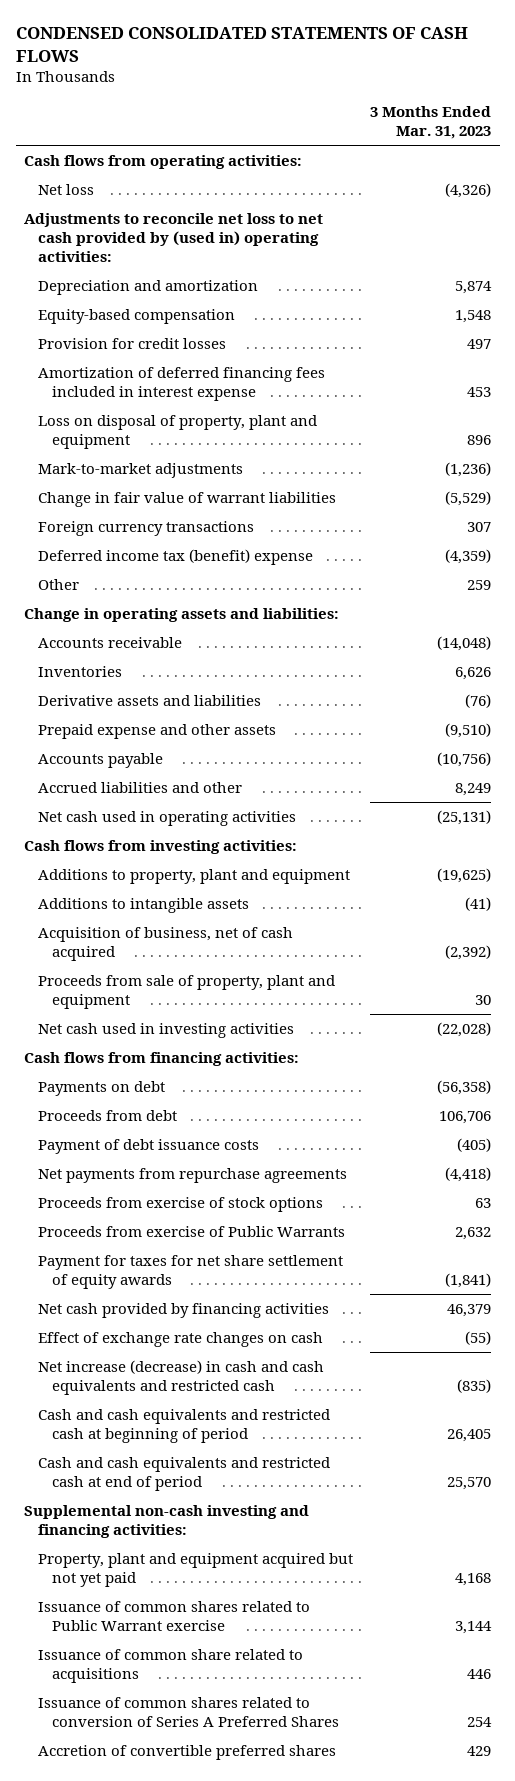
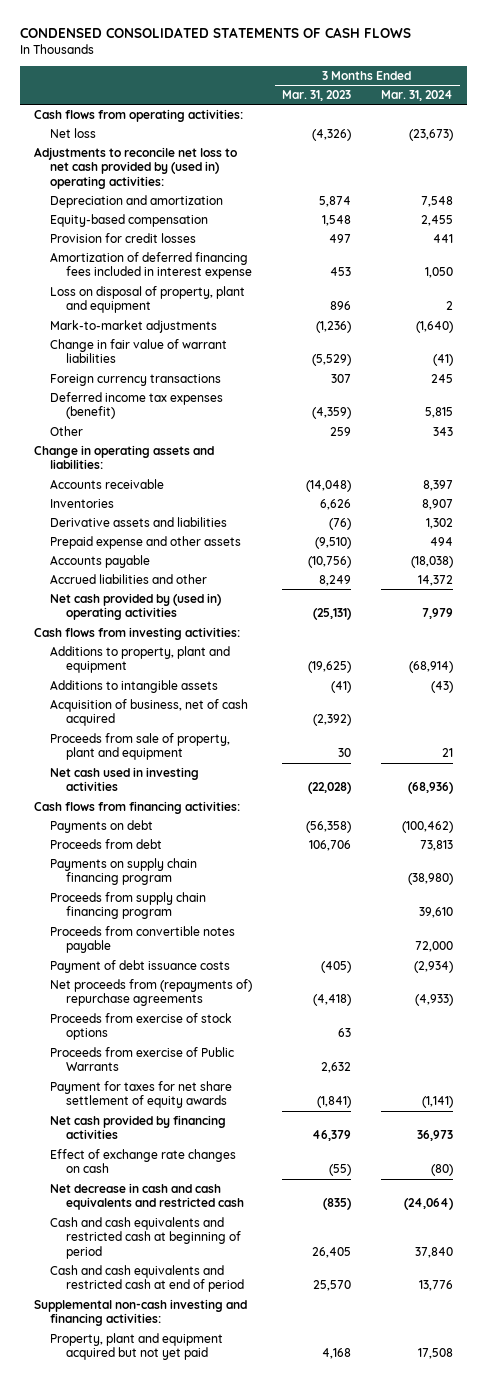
- | 3 Months Ended Mar. 31, 2023
+ | 3 Months Ended Mar. 31, 2023 | 3 Months Ended Mar. 31, 2024
- Deferred income tax (benefit) expense | (4,359)
+ Deferred income tax expenses (benefit) | (4,359) | 5,815
- Net cash used in operating activities | (25,131)
+ Net cash provided by (used in) operating activities | (25,131) | 7,979
+ Payments on supply chain financing program | | (38,980)
+ Proceeds from supply chain financing program | | 39,610
+ Proceeds from convertible notes payable | | 72,000
- Net payments from repurchase agreements | (4,418)
+ Net proceeds from (repayments of) repurchase agreements | (4,418) | (4,933)
- Net increase (decrease) in cash and cash equivalents and restricted cash | (835)
+ Net decrease in cash and cash equivalents and restricted cash | (835) | (24,064)
- Issuance of common shares related to Public Warrant exercise | 3,144
- Issuance of common share related to acquisitions | 446
- Issuance of common shares related to conversion of Series A Preferred Shares | 254
- Accretion of convertible preferred shares | 429

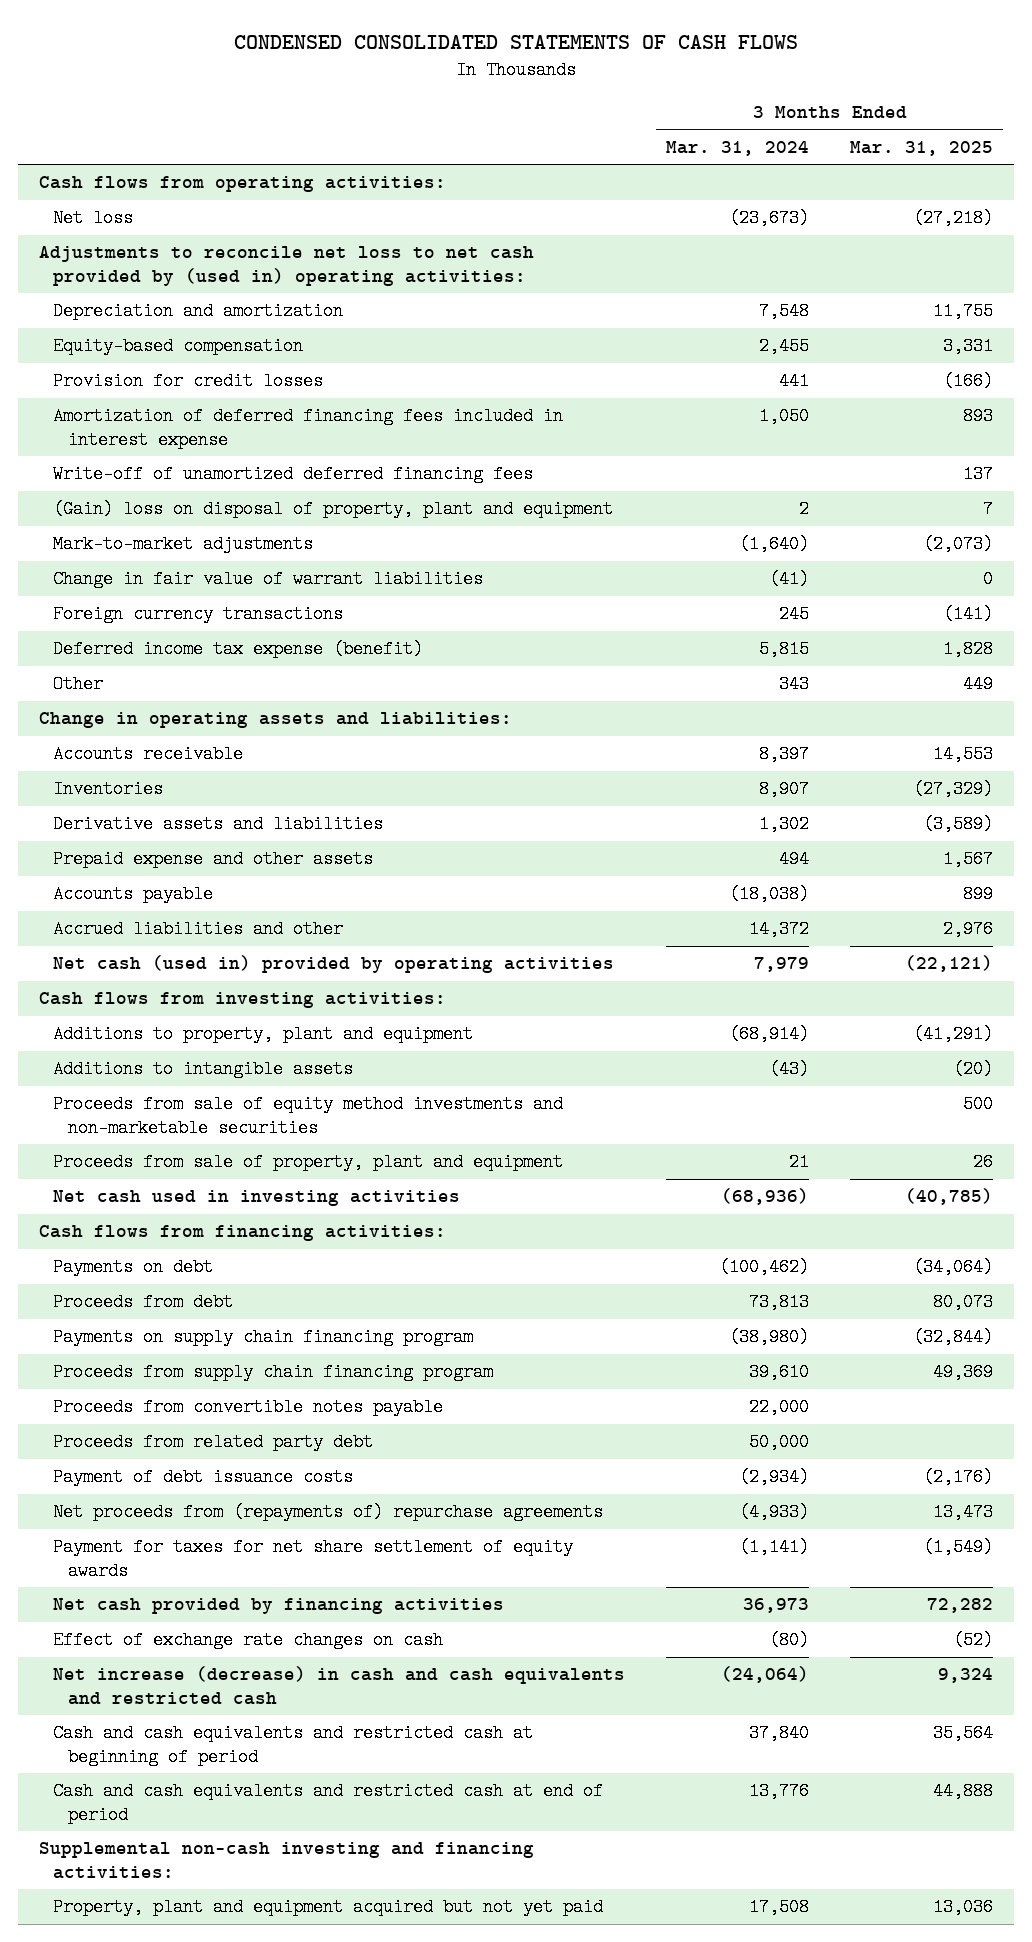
- | 3 Months Ended Mar. 31, 2023 | 3 Months Ended Mar. 31, 2024
+ | 3 Months Ended Mar. 31, 2024 | 3 Months Ended Mar. 31, 2025
- Loss on disposal of property, plant and equipment | 896 | 2
+ Write-off of unamortized deferred financing fees | | 137
+ (Gain) loss on disposal of property, plant and equipment | 2 | 7
- Deferred income tax expenses (benefit) | (4,359) | 5,815
+ Deferred income tax expense (benefit) | 5,815 | 1,828
- Net cash provided by (used in) operating activities | (25,131) | 7,979
+ Net cash (used in) provided by operating activities | 7,979 | (22,121)
- Acquisition of business, net of cash acquired | (2,392) |
+ Proceeds from sale of equity method investments and non-marketable securities | | 500
- Proceeds from convertible notes payable | | 72,000
+ Proceeds from convertible notes payable | 22,000 |
+ Proceeds from related party debt | 50,000 |
- Proceeds from exercise of stock options | 63 |
- Proceeds from exercise of Public Warrants | 2,632 |
- Net decrease in cash and cash equivalents and restricted cash | (835) | (24,064)
+ Net increase (decrease) in cash and cash equivalents and restricted cash | (24,064) | 9,324

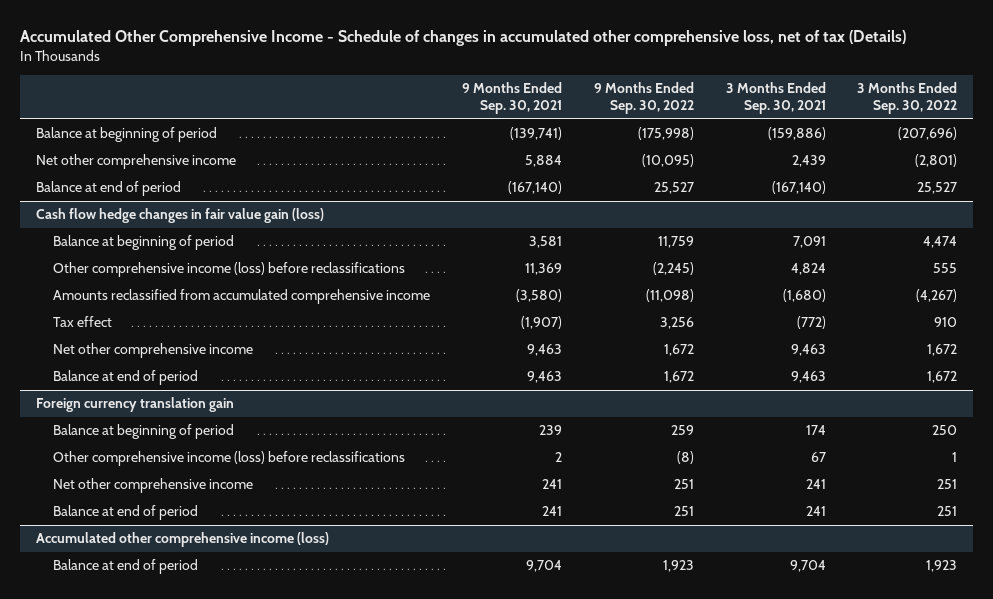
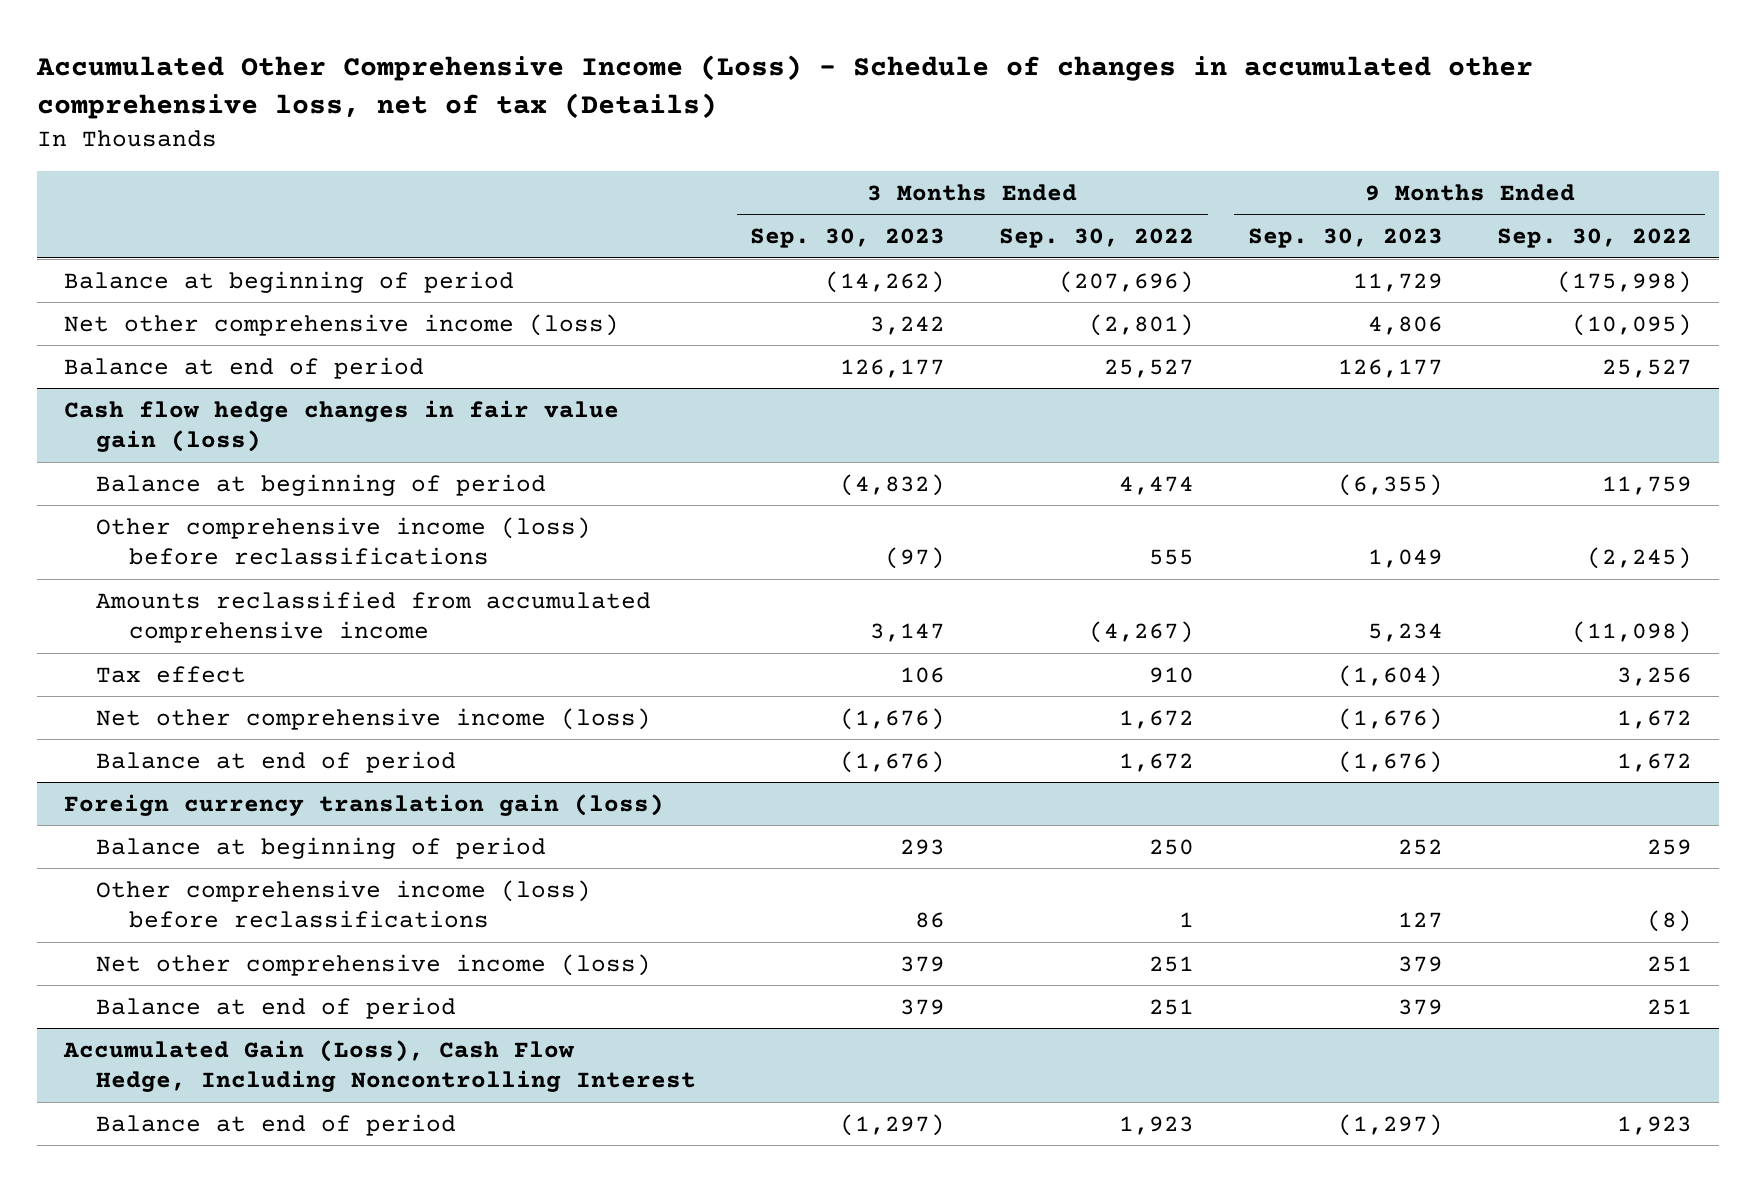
- Accumulated Other Comprehensive Income - Schedule of changes in accumulated other comprehensive loss, net of tax (Details)
+ Accumulated Other Comprehensive Income (Loss) - Schedule of changes in accumulated other comprehensive loss, net of tax (Details)
- | 9 Months Ended Sep. 30, 2021 | 9 Months Ended Sep. 30, 2022 | 3 Months Ended Sep. 30, 2021 | 3 Months Ended Sep. 30, 2022
+ | 3 Months Ended Sep. 30, 2023 | 3 Months Ended Sep. 30, 2022 | 9 Months Ended Sep. 30, 2023 | 9 Months Ended Sep. 30, 2022
- Net other comprehensive income | 5,884 | (10,095) | 2,439 | (2,801)
+ Net other comprehensive income (loss) | 3,242 | (2,801) | 4,806 | (10,095)
@ Cash flow hedge changes in fair value gain (loss)
- Net other comprehensive income | 9,463 | 1,672 | 9,463 | 1,672
+ Net other comprehensive income (loss) | (1,676) | 1,672 | (1,676) | 1,672
- Foreign currency translation gain
+ Foreign currency translation gain (loss)
- Net other comprehensive income | 241 | 251 | 241 | 251
+ Net other comprehensive income (loss) | 379 | 251 | 379 | 251
- Accumulated other comprehensive income (loss)
+ Accumulated Gain (Loss), Cash Flow Hedge, Including Noncontrolling Interest

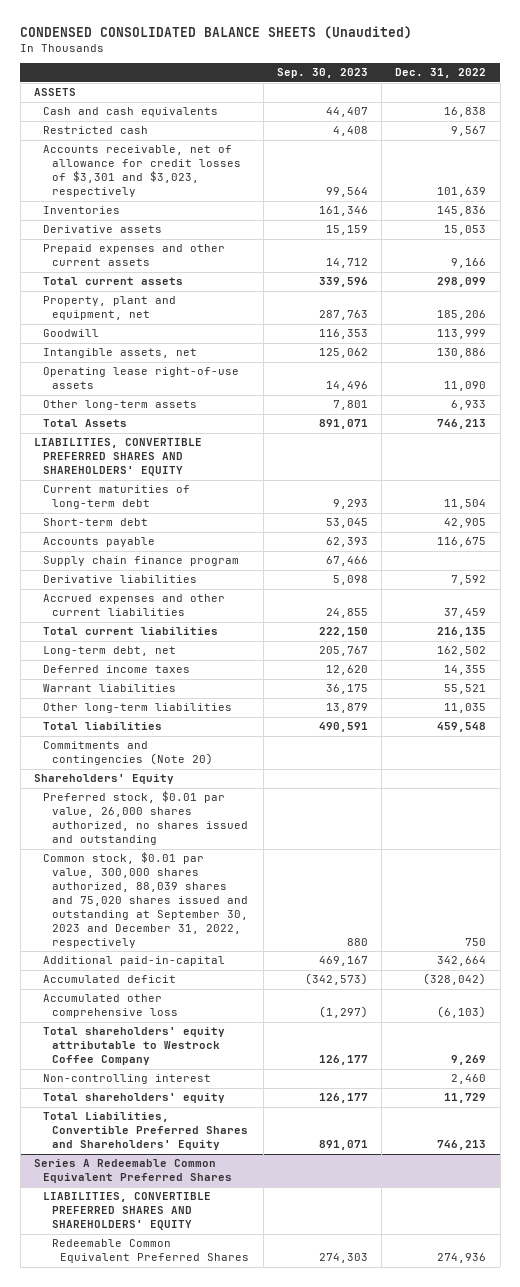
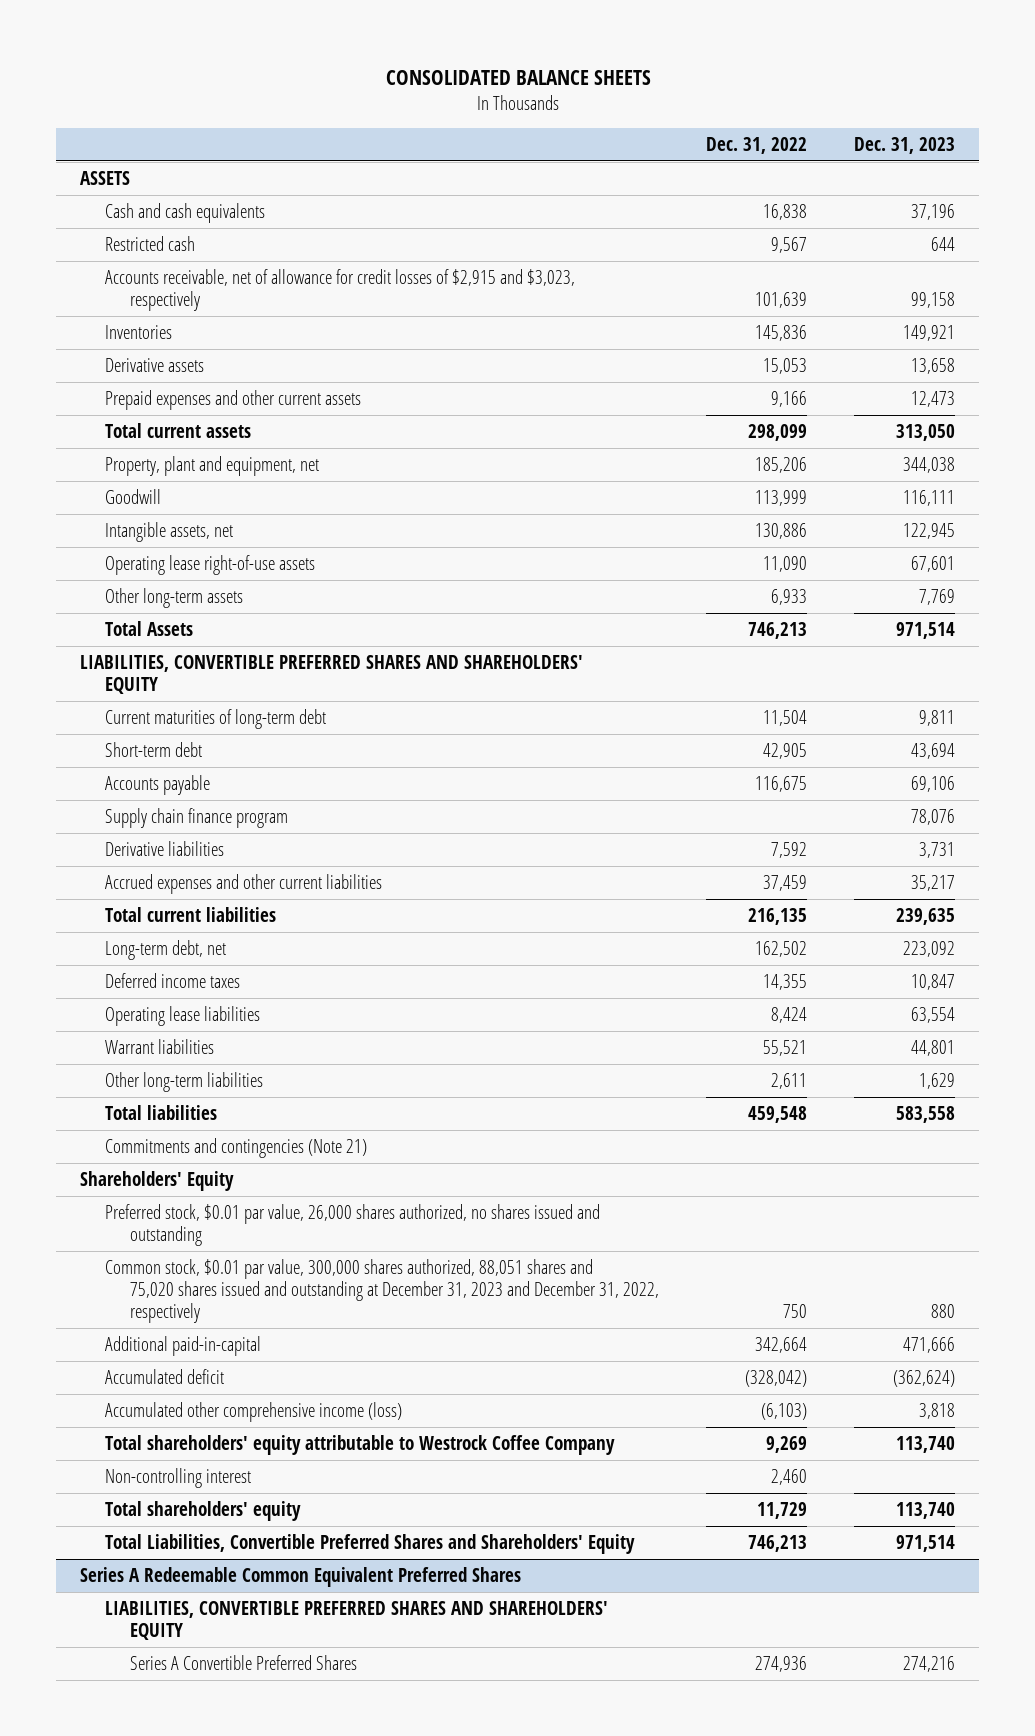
- CONDENSED CONSOLIDATED BALANCE SHEETS (Unaudited)
+ CONSOLIDATED BALANCE SHEETS
- | Sep. 30, 2023 | Dec. 31, 2022
+ | Dec. 31, 2022 | Dec. 31, 2023
- Accounts receivable, net of allowance for credit losses of $3,301 and $3,023, respectively | 99,564 | 101,639
+ Accounts receivable, net of allowance for credit losses of $2,915 and $3,023, respectively | 101,639 | 99,158
+ Operating lease liabilities | 8,424 | 63,554
- Other long-term liabilities | 13,879 | 11,035
+ Other long-term liabilities | 2,611 | 1,629
- Commitments and contingencies (Note 20)
+ Commitments and contingencies (Note 21)
- Common stock, $0.01 par value, 300,000 shares authorized, 88,039 shares and 75,020 shares issued and outstanding at September 30, 2023 and December 31, 2022, respectively | 880 | 750
+ Common stock, $0.01 par value, 300,000 shares authorized, 88,051 shares and 75,020 shares issued and outstanding at December 31, 2023 and December 31, 2022, respectively | 750 | 880
- Accumulated other comprehensive loss | (1,297) | (6,103)
+ Accumulated other comprehensive income (loss) | (6,103) | 3,818
@ Series A Redeemable Common Equivalent Preferred Shares
- Redeemable Common Equivalent Preferred Shares | 274,303 | 274,936
+ Series A Convertible Preferred Shares | 274,936 | 274,216

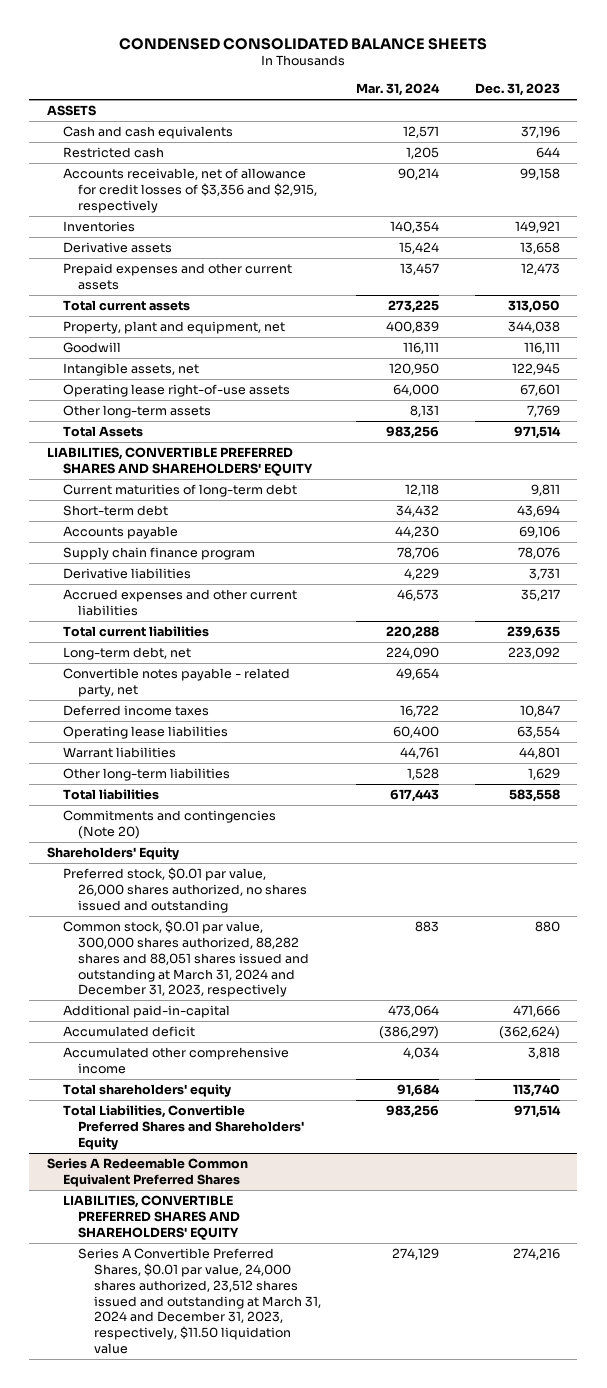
- CONSOLIDATED BALANCE SHEETS
+ CONDENSED CONSOLIDATED BALANCE SHEETS
- | Dec. 31, 2022 | Dec. 31, 2023
+ | Mar. 31, 2024 | Dec. 31, 2023
- Accounts receivable, net of allowance for credit losses of $2,915 and $3,023, respectively | 101,639 | 99,158
+ Accounts receivable, net of allowance for credit losses of $3,356 and $2,915, respectively | 90,214 | 99,158
+ Convertible notes payable - related party, net | 49,654 |
- Commitments and contingencies (Note 21)
+ Commitments and contingencies (Note 20)
- Common stock, $0.01 par value, 300,000 shares authorized, 88,051 shares and 75,020 shares issued and outstanding at December 31, 2023 and December 31, 2022, respectively | 750 | 880
+ Common stock, $0.01 par value, 300,000 shares authorized, 88,282 shares and 88,051 shares issued and outstanding at March 31, 2024 and December 31, 2023, respectively | 883 | 880
- Accumulated other comprehensive income (loss) | (6,103) | 3,818
- Total shareholders' equity attributable to Westrock Coffee Company | 9,269 | 113,740
- Non-controlling interest | 2,460 |
+ Accumulated other comprehensive income | 4,034 | 3,818
@ Series A Redeemable Common Equivalent Preferred Shares
- Series A Convertible Preferred Shares | 274,936 | 274,216
+ Series A Convertible Preferred Shares, $0.01 par value, 24,000 shares authorized, 23,512 shares issued and outstanding at March 31, 2024 and December 31, 2023, respectively, $11.50 liquidation value | 274,129 | 274,216

